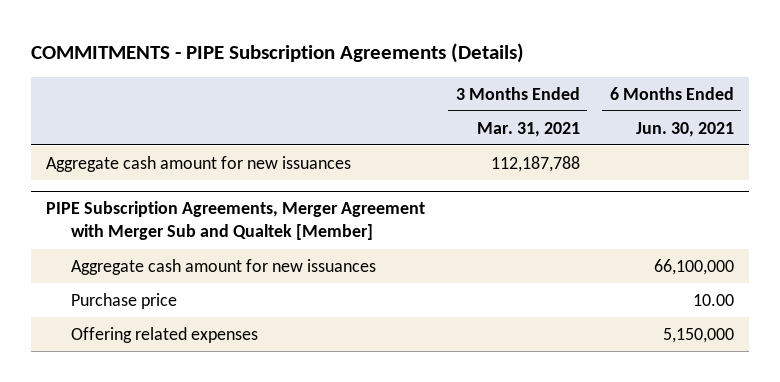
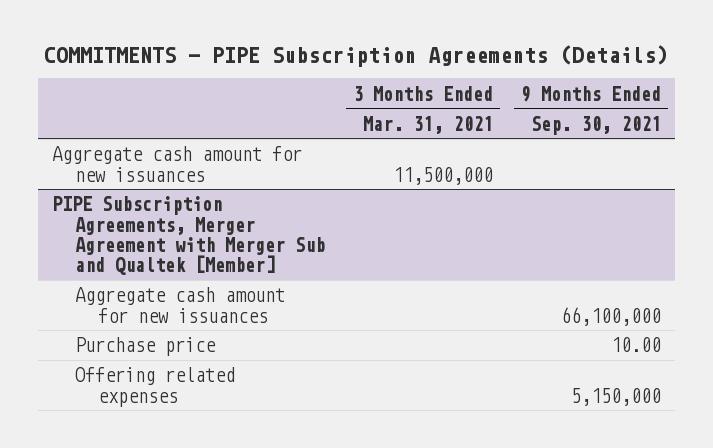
- | 3 Months Ended Mar. 31, 2021 | 6 Months Ended Jun. 30, 2021
+ | 3 Months Ended Mar. 31, 2021 | 9 Months Ended Sep. 30, 2021
- Aggregate cash amount for new issuances | 112,187,788 |
+ Aggregate cash amount for new issuances | 11,500,000 |

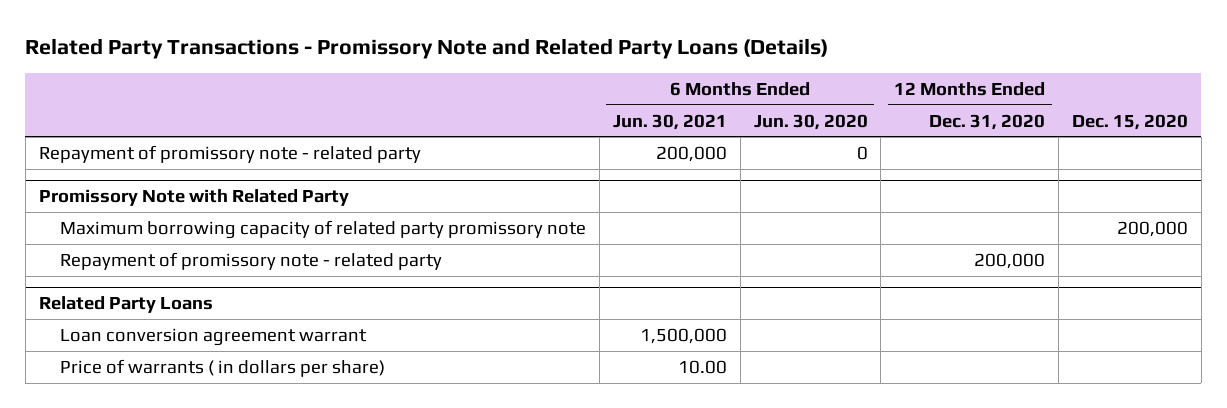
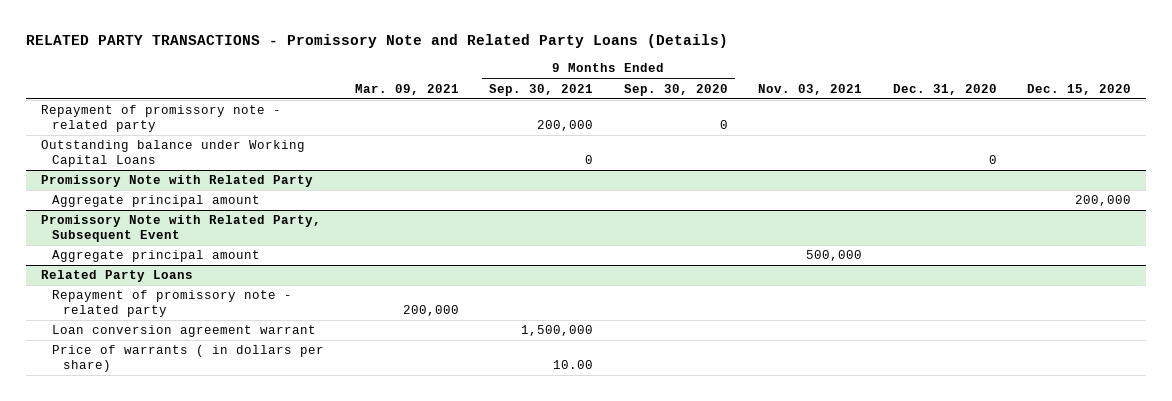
- Related Party Transactions - Promissory Note and Related Party Loans (Details)
+ RELATED PARTY TRANSACTIONS - Promissory Note and Related Party Loans (Details)
- | 6 Months Ended Jun. 30, 2021 | 6 Months Ended Jun. 30, 2020 | 12 Months Ended Dec. 31, 2020 | Dec. 15, 2020
+ | Mar. 09, 2021 | 9 Months Ended Sep. 30, 2021 | 9 Months Ended Sep. 30, 2020 | Nov. 03, 2021 | Dec. 31, 2020 | Dec. 15, 2020
+ Outstanding balance under Working Capital Loans | | 0 | | | 0 |
@ Promissory Note with Related Party
- Maximum borrowing capacity of related party promissory note | | | | 200,000
- Repayment of promissory note - related party | | | 200,000 |
+ Aggregate principal amount | | | | | | 200,000
+ Promissory Note with Related Party, Subsequent Event
+ Aggregate principal amount | | | | 500,000 | |
@ Related Party Loans
+ Repayment of promissory note - related party | 200,000 | | | | |

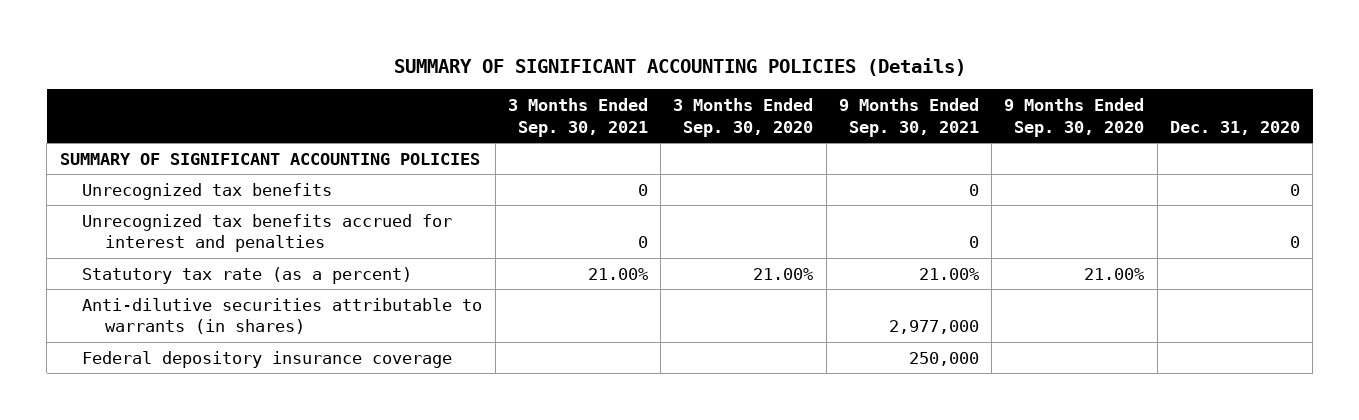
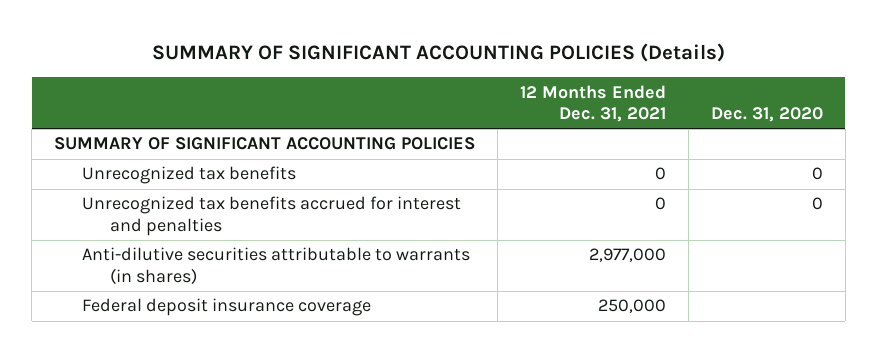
- | 3 Months Ended Sep. 30, 2021 | 3 Months Ended Sep. 30, 2020 | 9 Months Ended Sep. 30, 2021 | 9 Months Ended Sep. 30, 2020 | Dec. 31, 2020
+ | 12 Months Ended Dec. 31, 2021 | Dec. 31, 2020
- Statutory tax rate (as a percent) | 21.00% | 21.00% | 21.00% | 21.00% |
- Federal depository insurance coverage | | | 250,000 | |
+ Federal deposit insurance coverage | 250,000 |

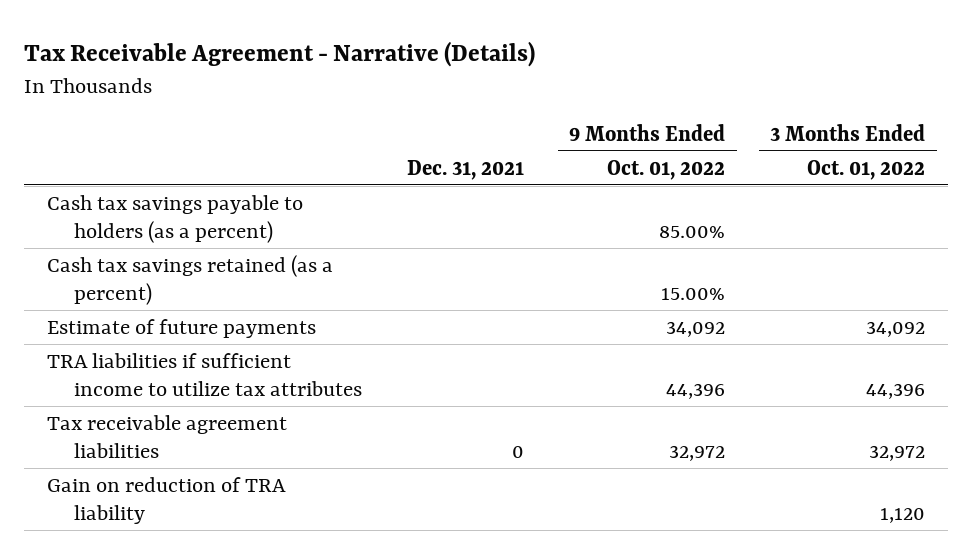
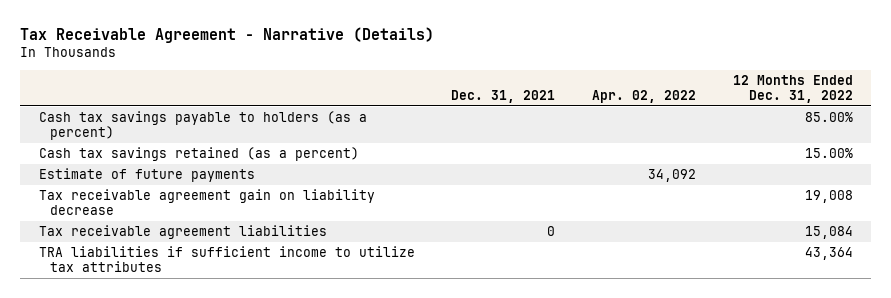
- | Dec. 31, 2021 | 9 Months Ended Oct. 01, 2022 | 3 Months Ended Oct. 01, 2022
+ | Dec. 31, 2021 | Apr. 02, 2022 | 12 Months Ended Dec. 31, 2022
+ Tax receivable agreement gain on liability decrease | | | 19,008
- Gain on reduction of TRA liability | | | 1,120
moved down: TRA liabilities if sufficient income to utilize tax attributes | | | 43,364

